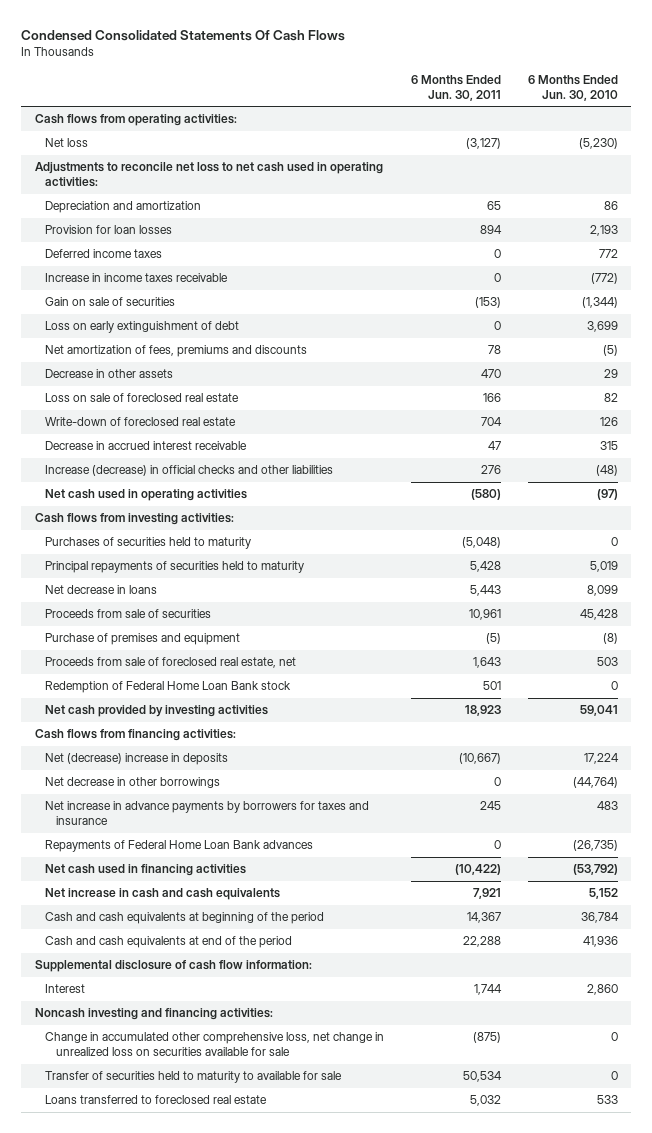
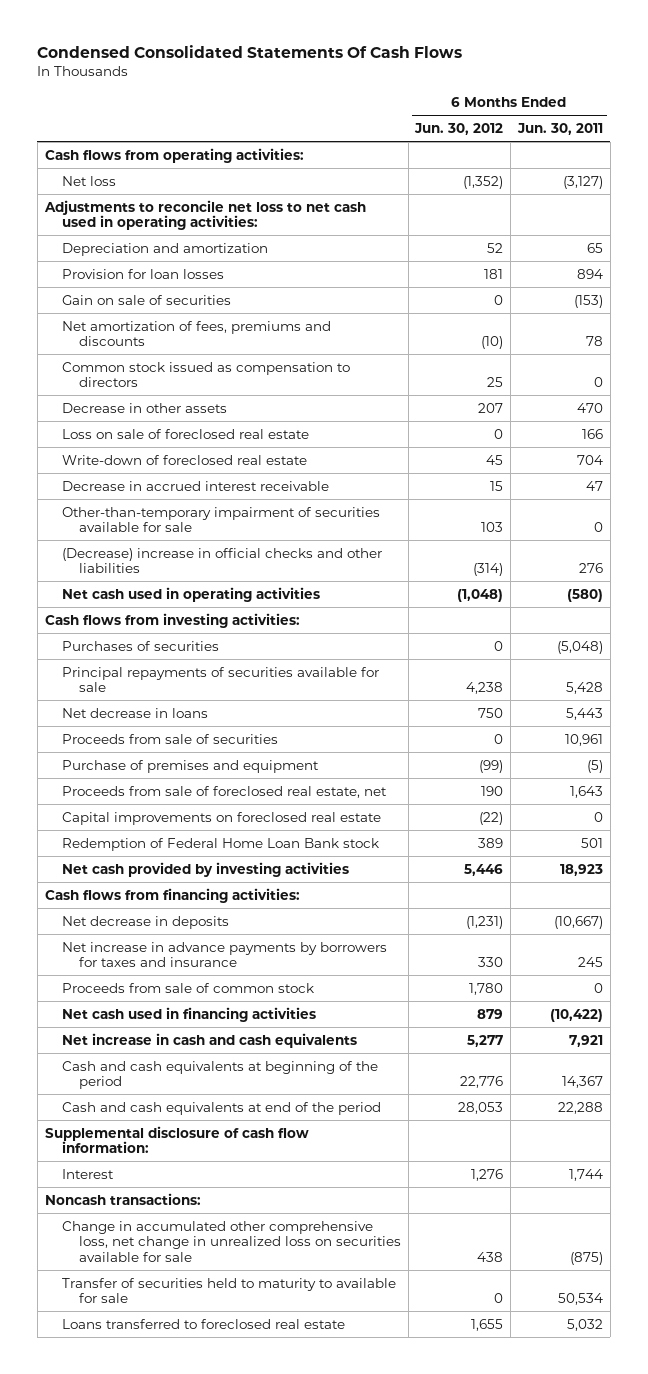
- | 6 Months Ended Jun. 30, 2011 | 6 Months Ended Jun. 30, 2010
+ | 6 Months Ended Jun. 30, 2012 | 6 Months Ended Jun. 30, 2011
- Deferred income taxes | 0 | 772
- Increase in income taxes receivable | 0 | (772)
- Loss on early extinguishment of debt | 0 | 3,699
+ Common stock issued as compensation to directors | 25 | 0
- Increase (decrease) in official checks and other liabilities | 276 | (48)
+ Other-than-temporary impairment of securities available for sale | 103 | 0
+ (Decrease) increase in official checks and other liabilities | (314) | 276
- Purchases of securities held to maturity | (5,048) | 0
- Principal repayments of securities held to maturity | 5,428 | 5,019
+ Purchases of securities | 0 | (5,048)
+ Principal repayments of securities available for sale | 4,238 | 5,428
+ Capital improvements on foreclosed real estate | (22) | 0
- Net (decrease) increase in deposits | (10,667) | 17,224
- Net decrease in other borrowings | 0 | (44,764)
+ Net decrease in deposits | (1,231) | (10,667)
- Repayments of Federal Home Loan Bank advances | 0 | (26,735)
+ Proceeds from sale of common stock | 1,780 | 0
- Noncash investing and financing activities:
+ Noncash transactions:

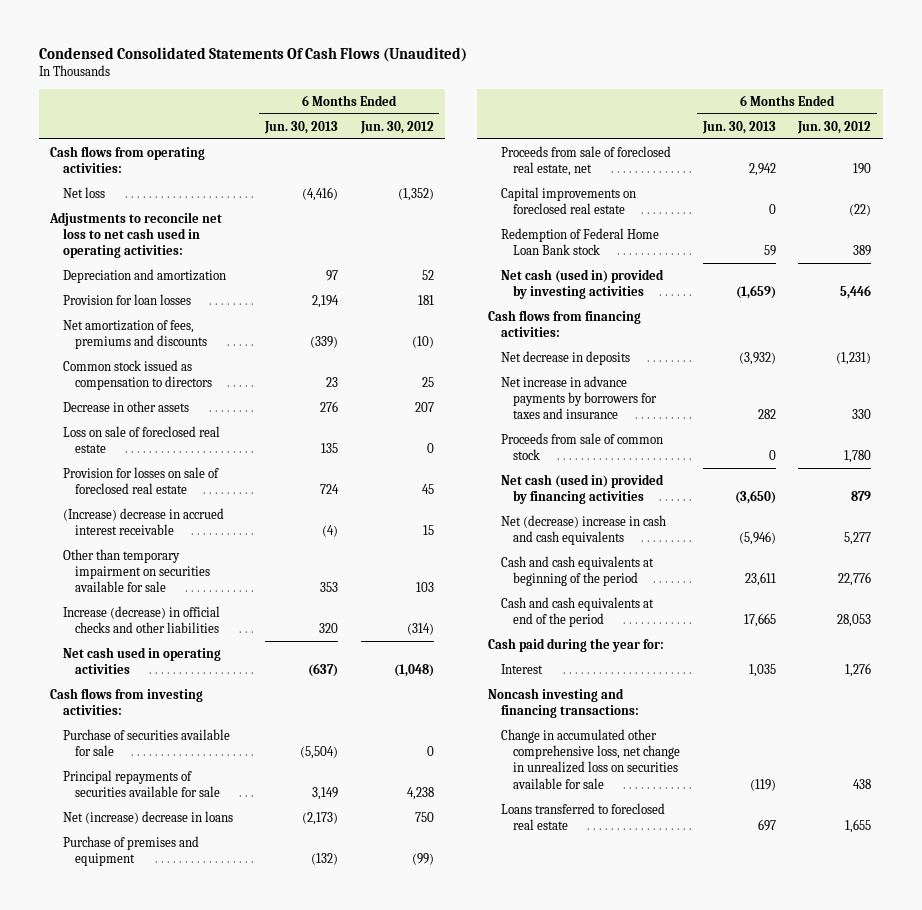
- Condensed Consolidated Statements Of Cash Flows
+ Condensed Consolidated Statements Of Cash Flows (Unaudited)
- | 6 Months Ended Jun. 30, 2012 | 6 Months Ended Jun. 30, 2011
+ | 6 Months Ended Jun. 30, 2013 | 6 Months Ended Jun. 30, 2012
- Gain on sale of securities | 0 | (153)
- Write-down of foreclosed real estate | 45 | 704
- Decrease in accrued interest receivable | 15 | 47
- Other-than-temporary impairment of securities available for sale | 103 | 0
- (Decrease) increase in official checks and other liabilities | (314) | 276
+ Provision for losses on sale of foreclosed real estate | 724 | 45
+ (Increase) decrease in accrued interest receivable | (4) | 15
+ Other than temporary impairment on securities available for sale | 353 | 103
+ Increase (decrease) in official checks and other liabilities | 320 | (314)
- Purchases of securities | 0 | (5,048)
+ Purchase of securities available for sale | (5,504) | 0
- Net decrease in loans | 750 | 5,443
- Proceeds from sale of securities | 0 | 10,961
+ Net (increase) decrease in loans | (2,173) | 750
- Net cash provided by investing activities | 5,446 | 18,923
+ Net cash (used in) provided by investing activities | (1,659) | 5,446
- Net cash used in financing activities | 879 | (10,422)
- Net increase in cash and cash equivalents | 5,277 | 7,921
+ Net cash (used in) provided by financing activities | (3,650) | 879
+ Net (decrease) increase in cash and cash equivalents | (5,946) | 5,277
- Supplemental disclosure of cash flow information:
+ Cash paid during the year for:
- Noncash transactions:
+ Noncash investing and financing transactions:
- Transfer of securities held to maturity to available for sale | 0 | 50,534

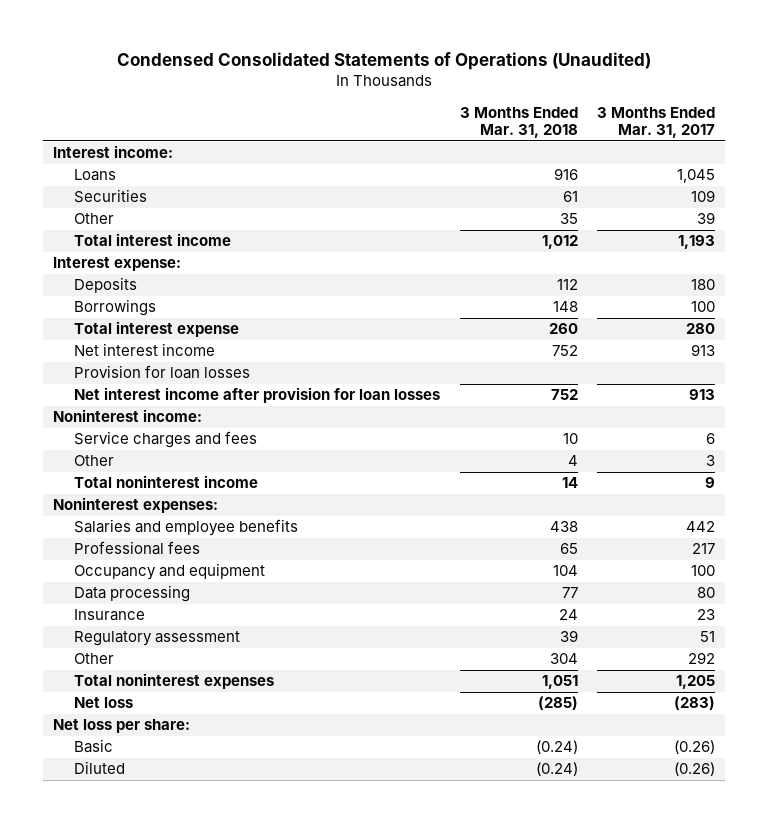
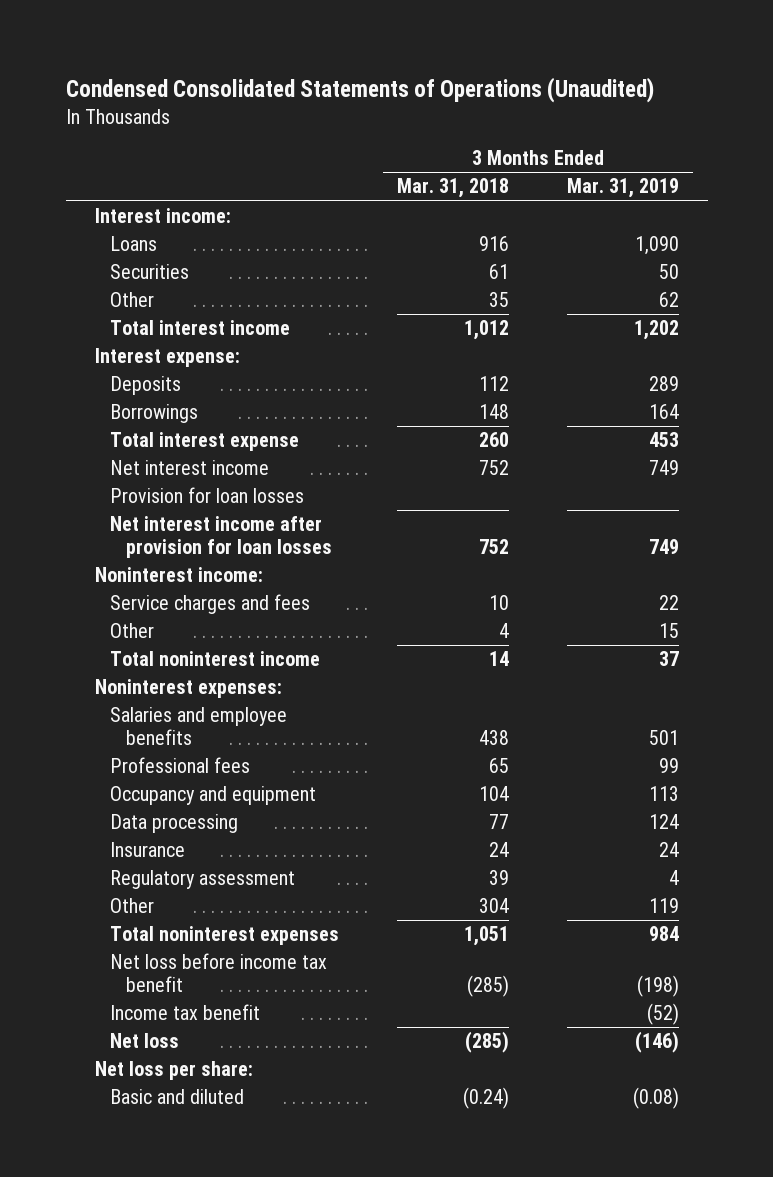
- | 3 Months Ended Mar. 31, 2018 | 3 Months Ended Mar. 31, 2017
+ | 3 Months Ended Mar. 31, 2018 | 3 Months Ended Mar. 31, 2019
+ Net loss before income tax benefit | (285) | (198)
+ Income tax benefit | | (52)
- Basic | (0.24) | (0.26)
- Diluted | (0.24) | (0.26)
+ Basic and diluted | (0.24) | (0.08)

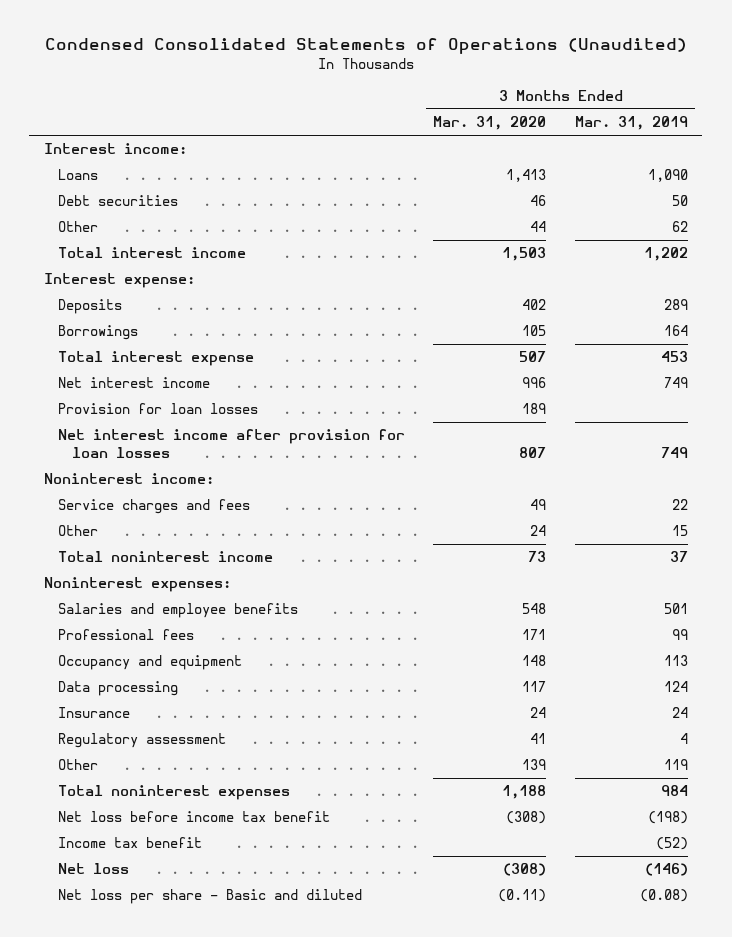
- | 3 Months Ended Mar. 31, 2018 | 3 Months Ended Mar. 31, 2019
+ | 3 Months Ended Mar. 31, 2020 | 3 Months Ended Mar. 31, 2019
- Securities | 61 | 50
+ Debt securities | 46 | 50
- Net loss per share:
- Basic and diluted | (0.24) | (0.08)
+ Net loss per share - Basic and diluted | (0.11) | (0.08)

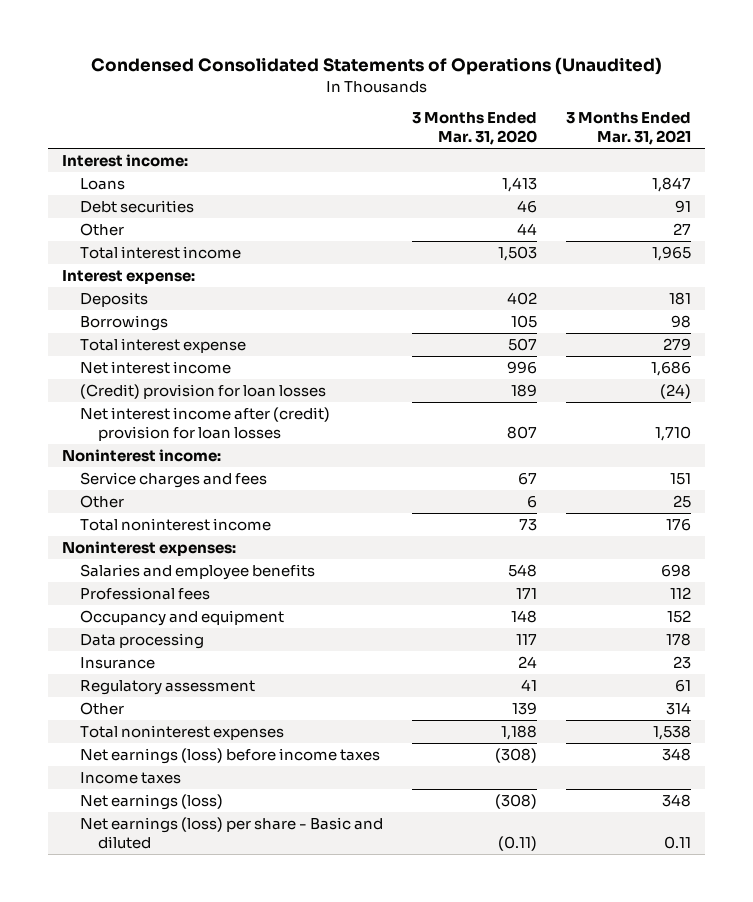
- | 3 Months Ended Mar. 31, 2020 | 3 Months Ended Mar. 31, 2019
+ | 3 Months Ended Mar. 31, 2020 | 3 Months Ended Mar. 31, 2021
- Provision for loan losses | 189 |
- Net interest income after provision for loan losses | 807 | 749
+ (Credit) provision for loan losses | 189 | (24)
+ Net interest income after (credit) provision for loan losses | 807 | 1,710
- Service charges and fees | 49 | 22
- Other | 24 | 15
+ Service charges and fees | 67 | 151
+ Other | 6 | 25
- Net loss before income tax benefit | (308) | (198)
- Income tax benefit | | (52)
- Net loss | (308) | (146)
- Net loss per share - Basic and diluted | (0.11) | (0.08)
+ Net earnings (loss) before income taxes | (308) | 348
+ Income taxes
+ Net earnings (loss) | (308) | 348
+ Net earnings (loss) per share - Basic and diluted | (0.11) | 0.11

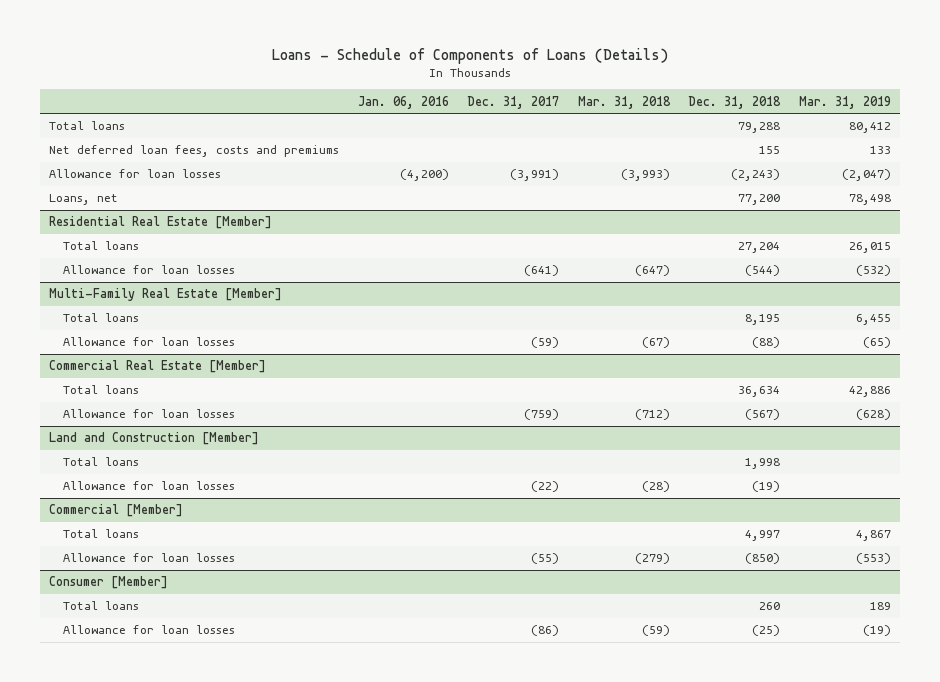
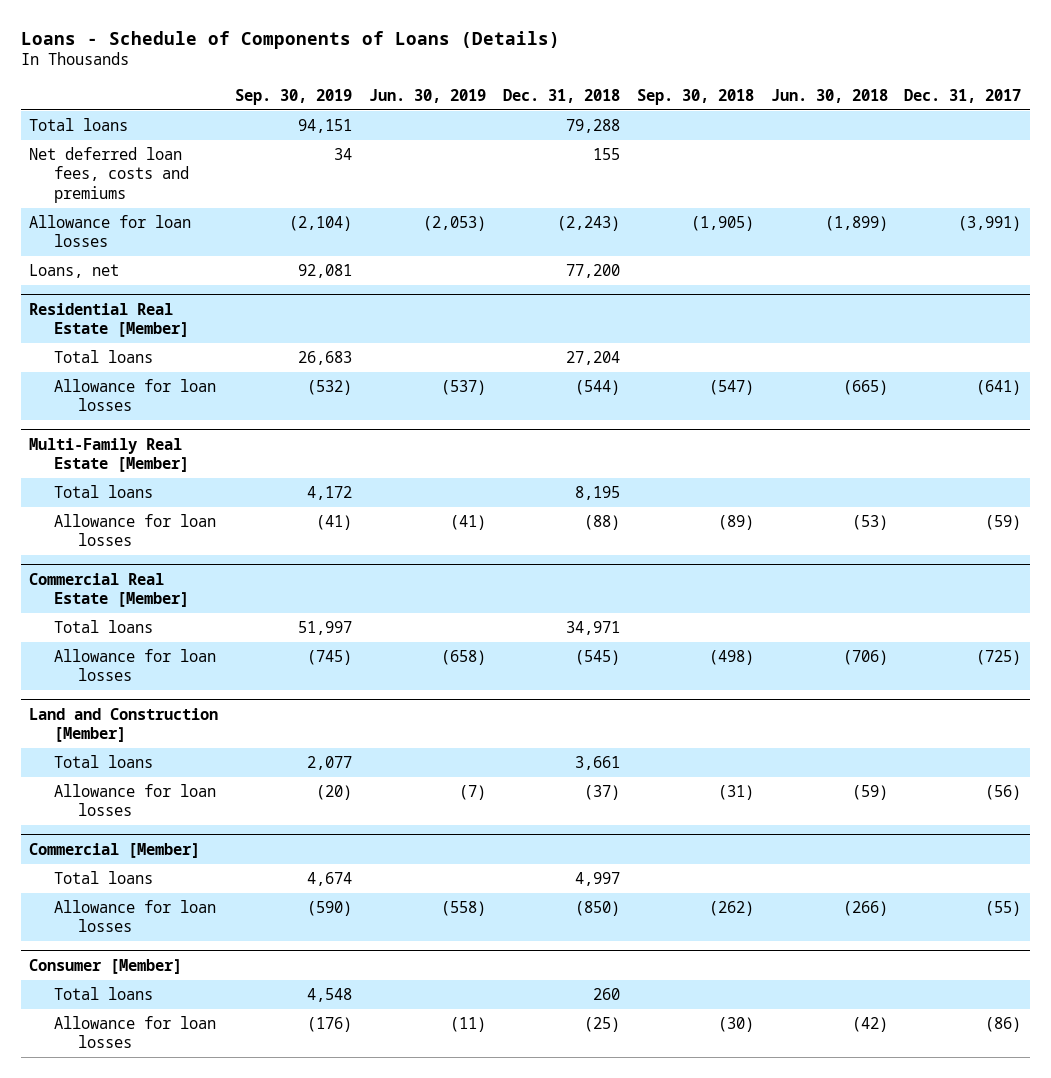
- | Jan. 06, 2016 | Dec. 31, 2017 | Mar. 31, 2018 | Dec. 31, 2018 | Mar. 31, 2019
+ | Sep. 30, 2019 | Jun. 30, 2019 | Dec. 31, 2018 | Sep. 30, 2018 | Jun. 30, 2018 | Dec. 31, 2017
@ Commercial Real Estate [Member]
- Total loans | | | | 36,634 | 42,886
- Allowance for loan losses | | (759) | (712) | (567) | (628)
+ Total loans | 51,997 | | 34,971 | | |
+ Allowance for loan losses | (745) | (658) | (545) | (498) | (706) | (725)
@ Land and Construction [Member]
- Total loans | | | | 1,998 |
- Allowance for loan losses | | (22) | (28) | (19) |
+ Total loans | 2,077 | | 3,661 | | |
+ Allowance for loan losses | (20) | (7) | (37) | (31) | (59) | (56)

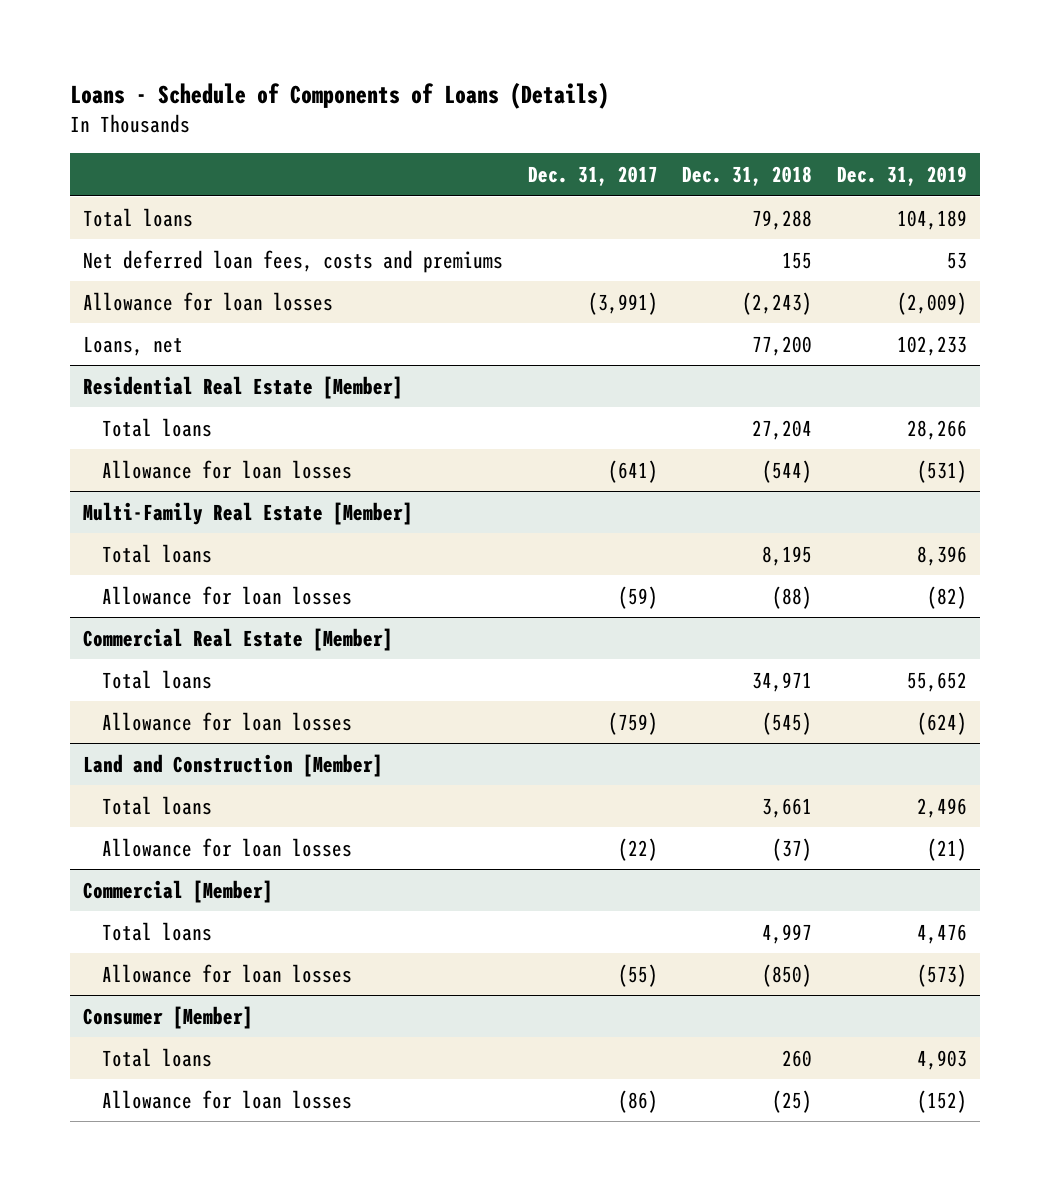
- | Sep. 30, 2019 | Jun. 30, 2019 | Dec. 31, 2018 | Sep. 30, 2018 | Jun. 30, 2018 | Dec. 31, 2017
+ | Dec. 31, 2017 | Dec. 31, 2018 | Dec. 31, 2019
@ Commercial Real Estate [Member]
- Allowance for loan losses | (745) | (658) | (545) | (498) | (706) | (725)
+ Allowance for loan losses | (759) | (545) | (624)
@ Land and Construction [Member]
- Allowance for loan losses | (20) | (7) | (37) | (31) | (59) | (56)
+ Allowance for loan losses | (22) | (37) | (21)

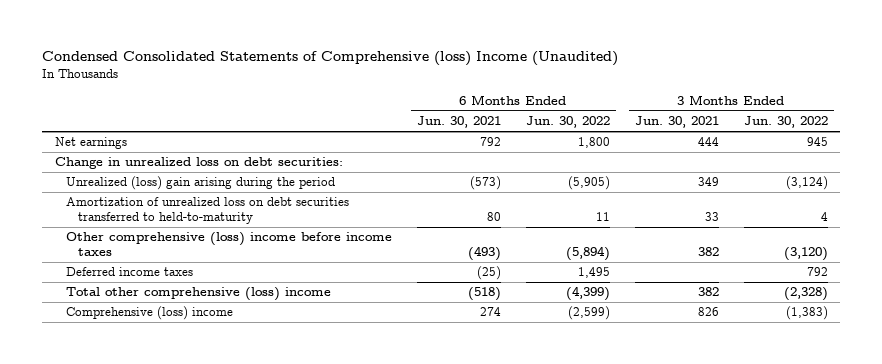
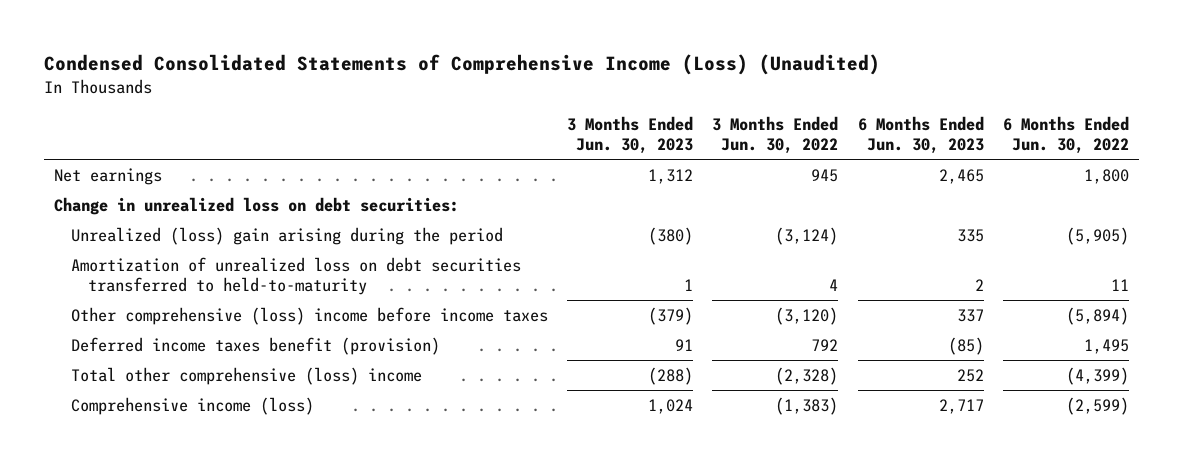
- Condensed Consolidated Statements of Comprehensive (loss) Income (Unaudited)
+ Condensed Consolidated Statements of Comprehensive Income (Loss) (Unaudited)
- | 6 Months Ended Jun. 30, 2021 | 6 Months Ended Jun. 30, 2022 | 3 Months Ended Jun. 30, 2021 | 3 Months Ended Jun. 30, 2022
+ | 3 Months Ended Jun. 30, 2023 | 3 Months Ended Jun. 30, 2022 | 6 Months Ended Jun. 30, 2023 | 6 Months Ended Jun. 30, 2022
- Deferred income taxes | (25) | 1,495 | | 792
+ Deferred income taxes benefit (provision) | 91 | 792 | (85) | 1,495
- Comprehensive (loss) income | 274 | (2,599) | 826 | (1,383)
+ Comprehensive income (loss) | 1,024 | (1,383) | 2,717 | (2,599)

